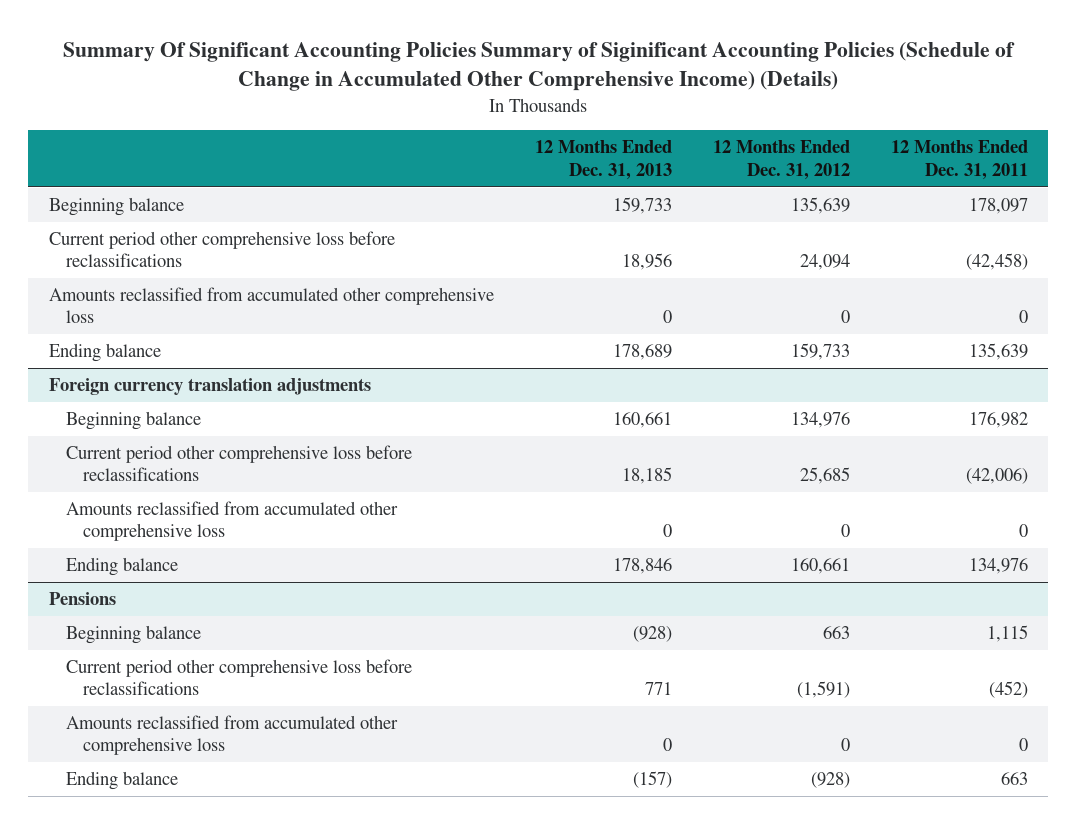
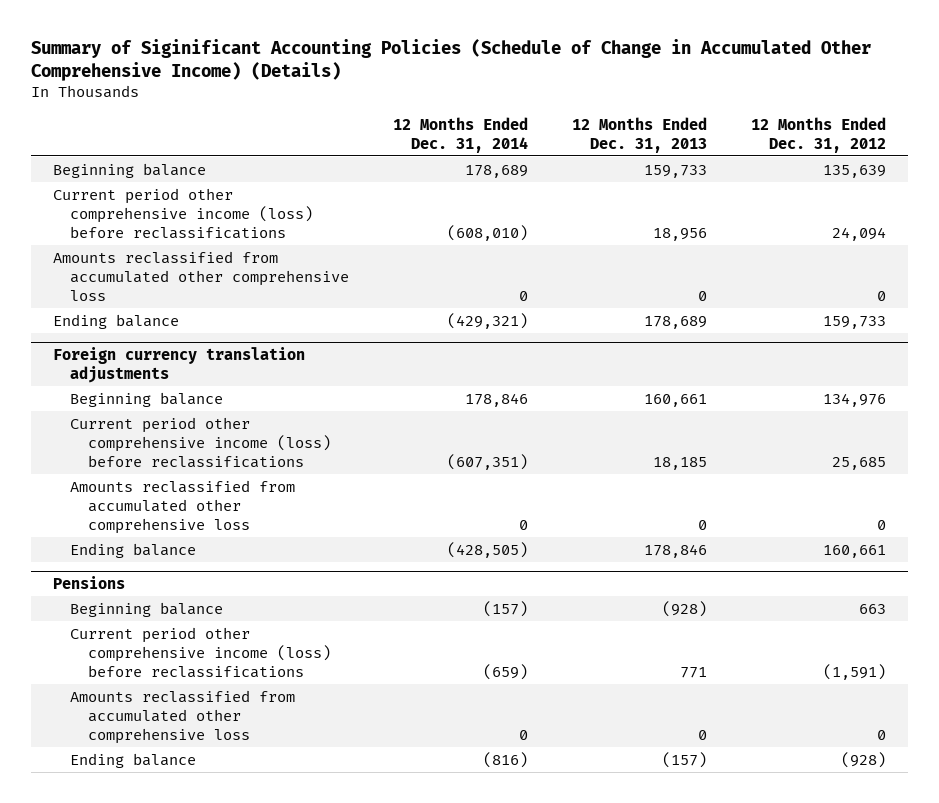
- Summary Of Significant Accounting Policies Summary of Siginificant Accounting Policies (Schedule of Change in Accumulated Other Comprehensive Income) (Details)
+ Summary of Siginificant Accounting Policies (Schedule of Change in Accumulated Other Comprehensive Income) (Details)
- | 12 Months Ended Dec. 31, 2013 | 12 Months Ended Dec. 31, 2012 | 12 Months Ended Dec. 31, 2011
+ | 12 Months Ended Dec. 31, 2014 | 12 Months Ended Dec. 31, 2013 | 12 Months Ended Dec. 31, 2012
- Current period other comprehensive loss before reclassifications | 18,956 | 24,094 | (42,458)
+ Current period other comprehensive income (loss) before reclassifications | (608,010) | 18,956 | 24,094
@ Foreign currency translation adjustments
- Current period other comprehensive loss before reclassifications | 18,185 | 25,685 | (42,006)
+ Current period other comprehensive income (loss) before reclassifications | (607,351) | 18,185 | 25,685
@ Pensions
- Current period other comprehensive loss before reclassifications | 771 | (1,591) | (452)
+ Current period other comprehensive income (loss) before reclassifications | (659) | 771 | (1,591)

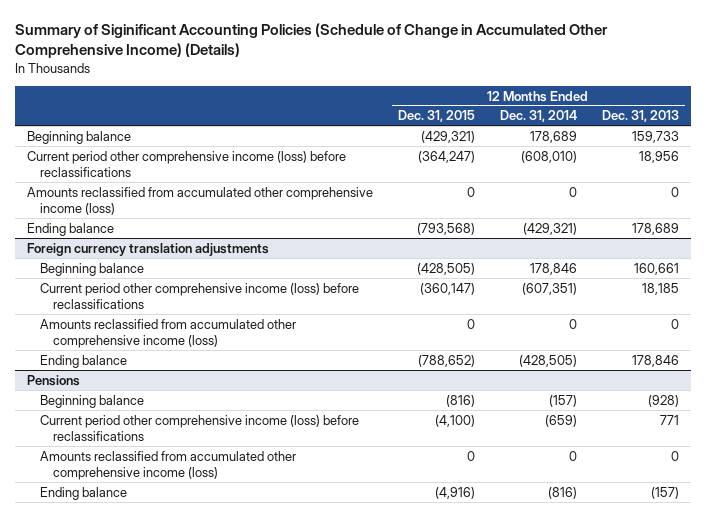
- | 12 Months Ended Dec. 31, 2014 | 12 Months Ended Dec. 31, 2013 | 12 Months Ended Dec. 31, 2012
+ | 12 Months Ended Dec. 31, 2015 | 12 Months Ended Dec. 31, 2014 | 12 Months Ended Dec. 31, 2013
- Amounts reclassified from accumulated other comprehensive loss | 0 | 0 | 0
+ Amounts reclassified from accumulated other comprehensive income (loss) | 0 | 0 | 0
@ Foreign currency translation adjustments
- Amounts reclassified from accumulated other comprehensive loss | 0 | 0 | 0
+ Amounts reclassified from accumulated other comprehensive income (loss) | 0 | 0 | 0
@ Pensions
- Amounts reclassified from accumulated other comprehensive loss | 0 | 0 | 0
+ Amounts reclassified from accumulated other comprehensive income (loss) | 0 | 0 | 0

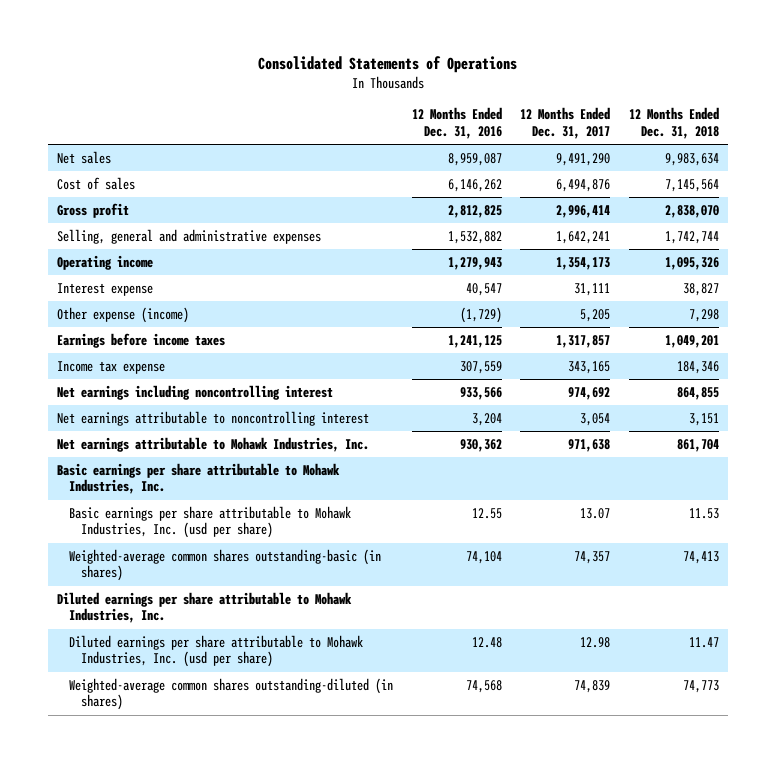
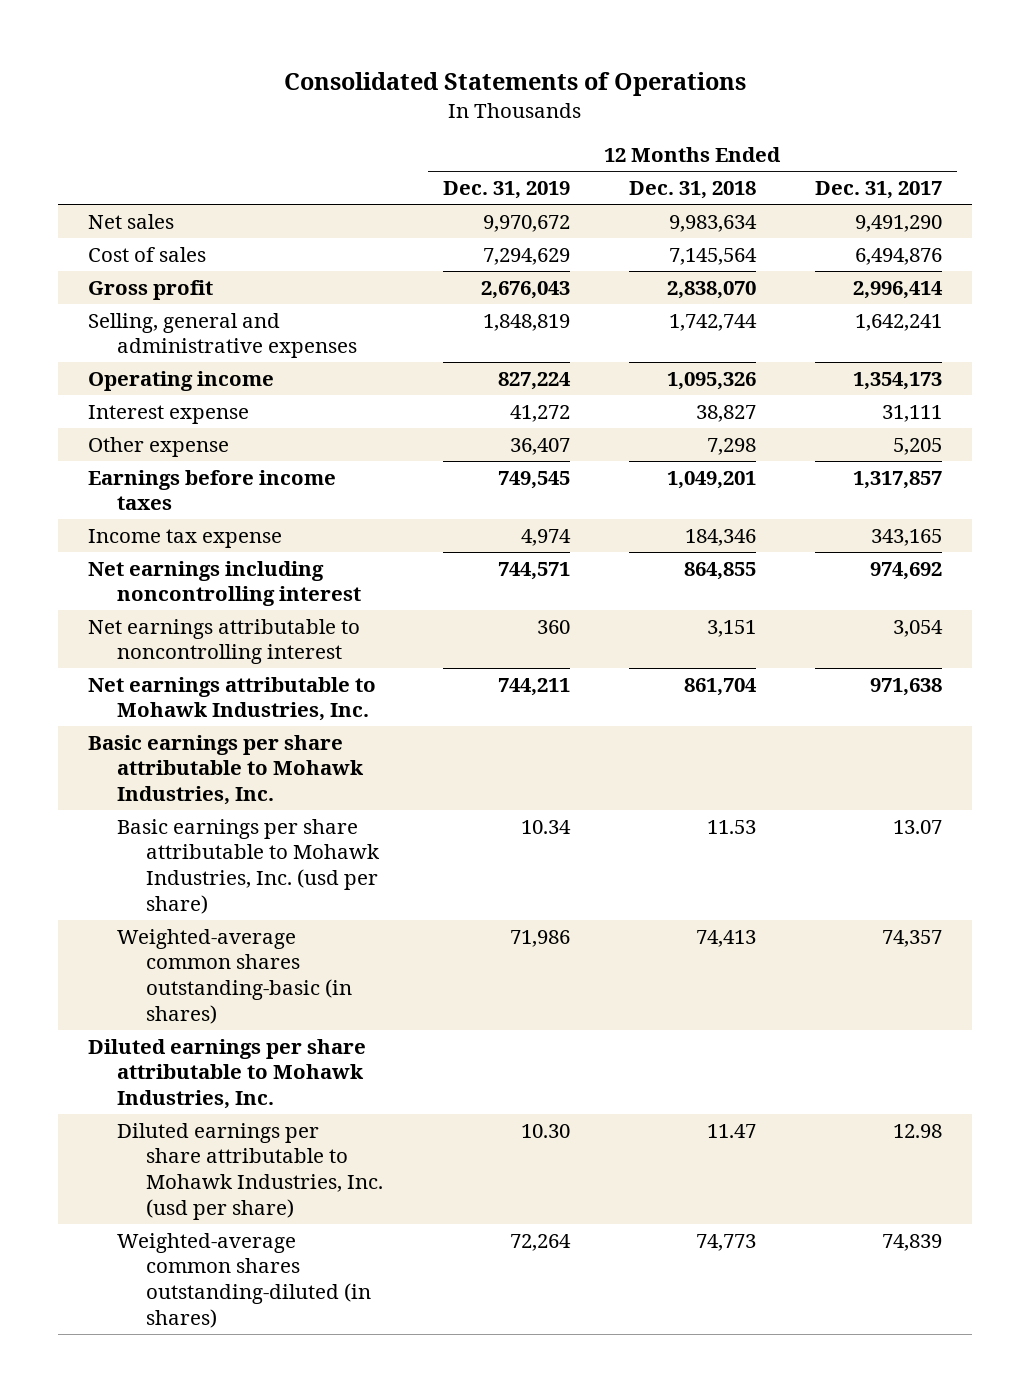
- | 12 Months Ended Dec. 31, 2016 | 12 Months Ended Dec. 31, 2017 | 12 Months Ended Dec. 31, 2018
+ | 12 Months Ended Dec. 31, 2019 | 12 Months Ended Dec. 31, 2018 | 12 Months Ended Dec. 31, 2017
- Other expense (income) | (1,729) | 5,205 | 7,298
+ Other expense | 36,407 | 7,298 | 5,205

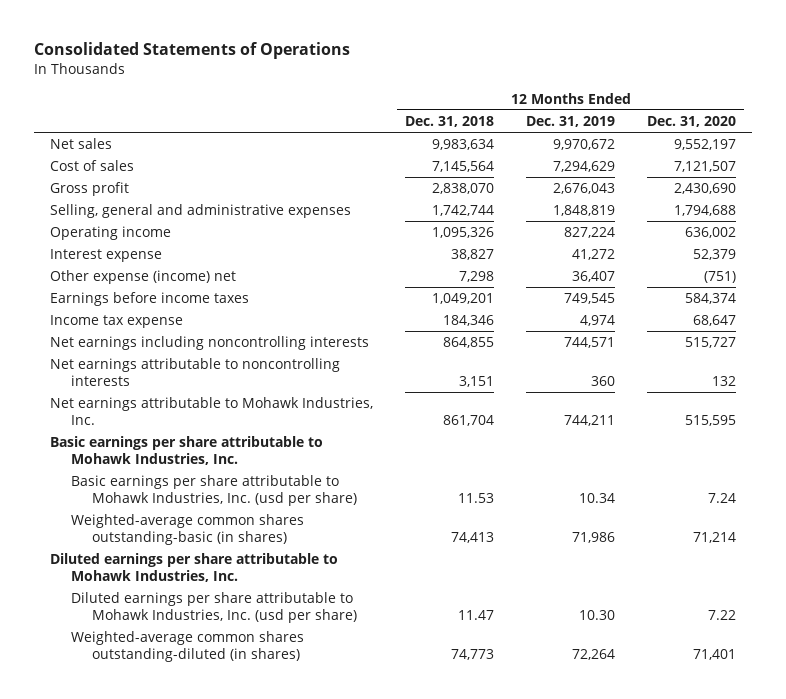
- | 12 Months Ended Dec. 31, 2019 | 12 Months Ended Dec. 31, 2018 | 12 Months Ended Dec. 31, 2017
+ | 12 Months Ended Dec. 31, 2018 | 12 Months Ended Dec. 31, 2019 | 12 Months Ended Dec. 31, 2020
- Other expense | 36,407 | 7,298 | 5,205
+ Other expense (income) net | 7,298 | 36,407 | (751)
- Net earnings including noncontrolling interest | 744,571 | 864,855 | 974,692
- Net earnings attributable to noncontrolling interest | 360 | 3,151 | 3,054
+ Net earnings including noncontrolling interests | 864,855 | 744,571 | 515,727
+ Net earnings attributable to noncontrolling interests | 3,151 | 360 | 132

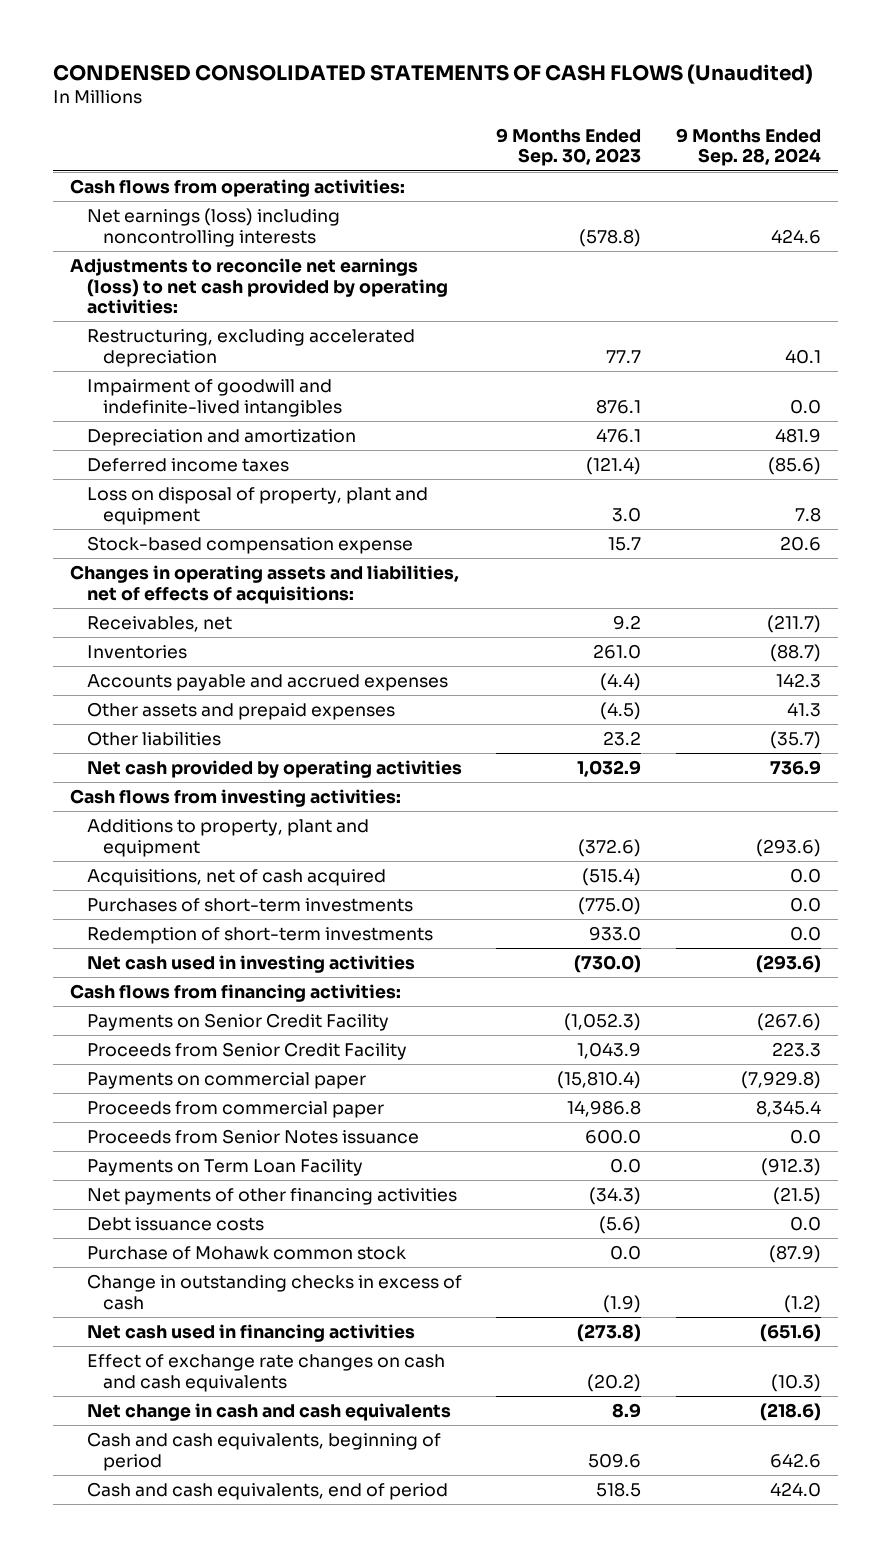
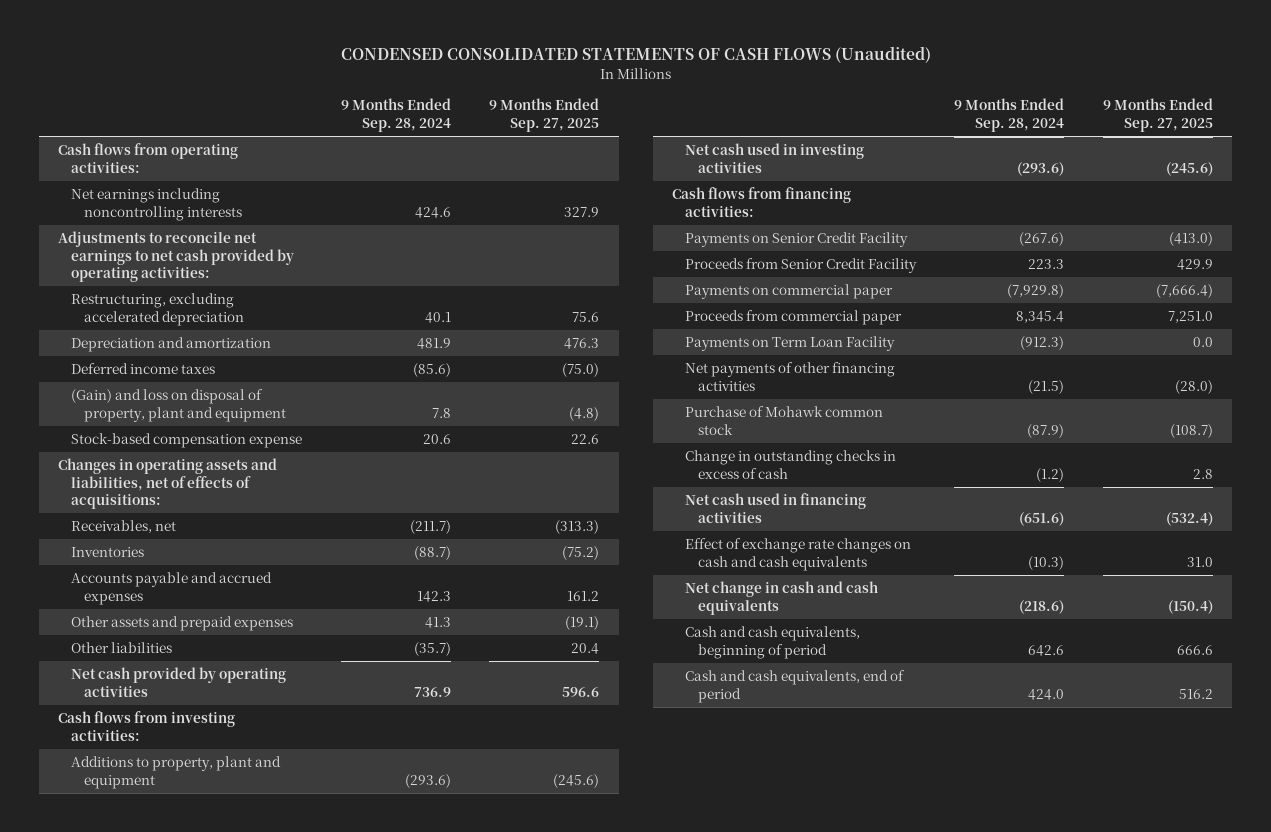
- | 9 Months Ended Sep. 30, 2023 | 9 Months Ended Sep. 28, 2024
+ | 9 Months Ended Sep. 28, 2024 | 9 Months Ended Sep. 27, 2025
- Net earnings (loss) including noncontrolling interests | (578.8) | 424.6
- Adjustments to reconcile net earnings (loss) to net cash provided by operating activities:
+ Net earnings including noncontrolling interests | 424.6 | 327.9
+ Adjustments to reconcile net earnings to net cash provided by operating activities:
- Impairment of goodwill and indefinite-lived intangibles | 876.1 | 0.0
- Loss on disposal of property, plant and equipment | 3.0 | 7.8
+ (Gain) and loss on disposal of property, plant and equipment | 7.8 | (4.8)
- Acquisitions, net of cash acquired | (515.4) | 0.0
- Purchases of short-term investments | (775.0) | 0.0
- Redemption of short-term investments | 933.0 | 0.0
- Proceeds from Senior Notes issuance | 600.0 | 0.0
- Debt issuance costs | (5.6) | 0.0

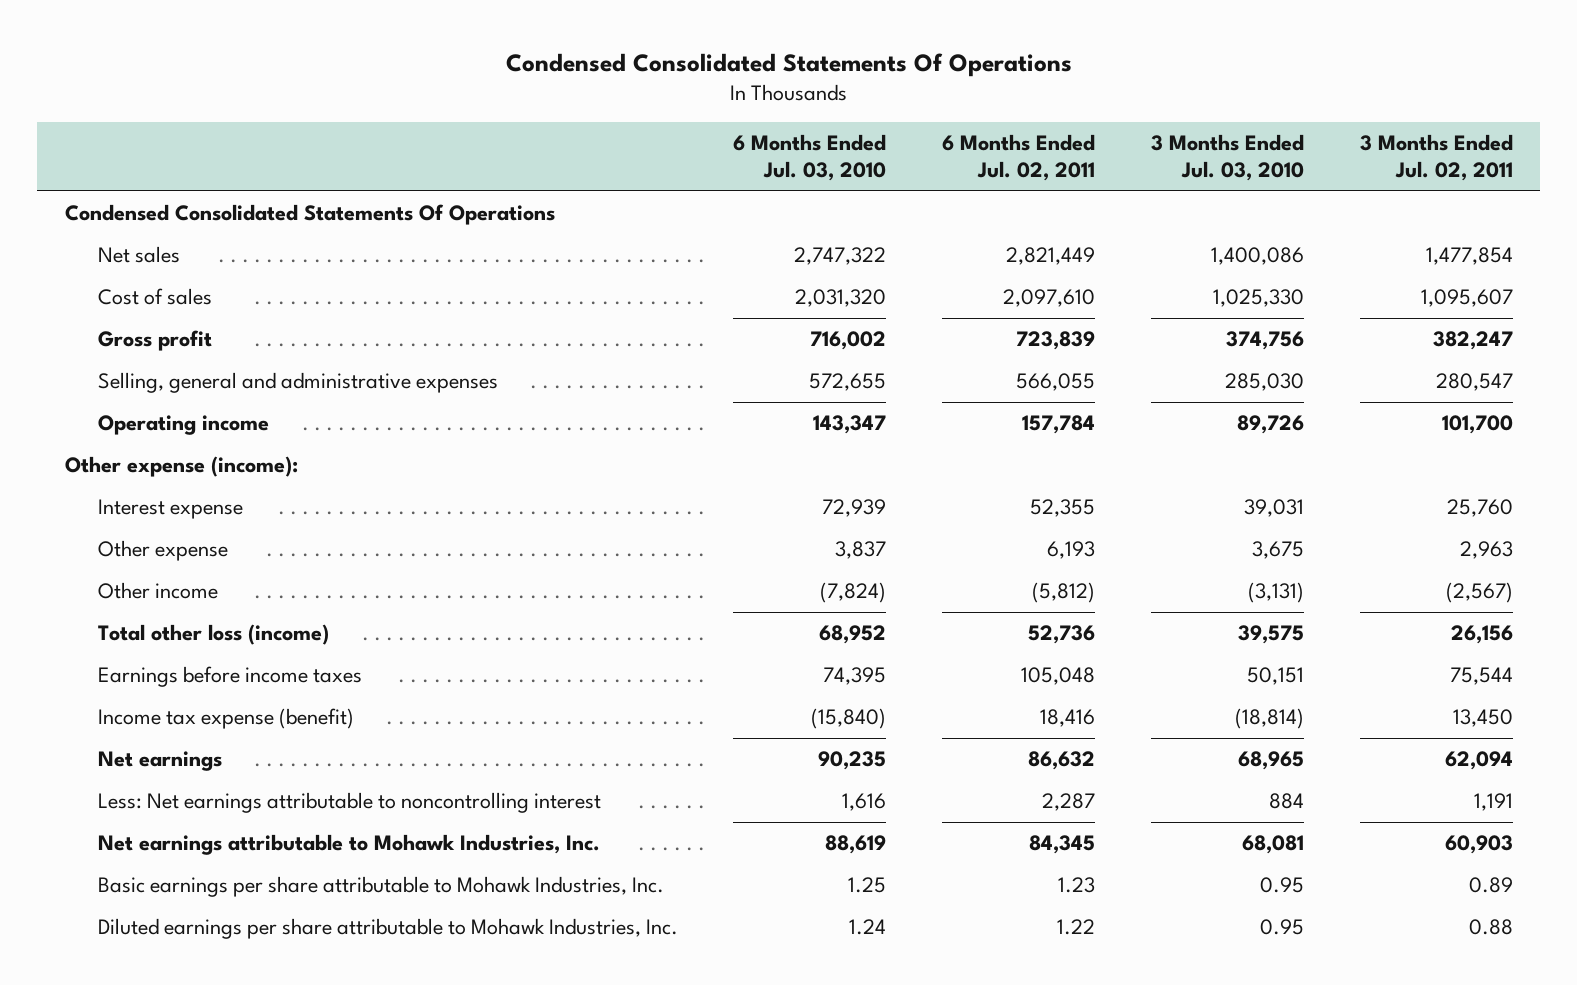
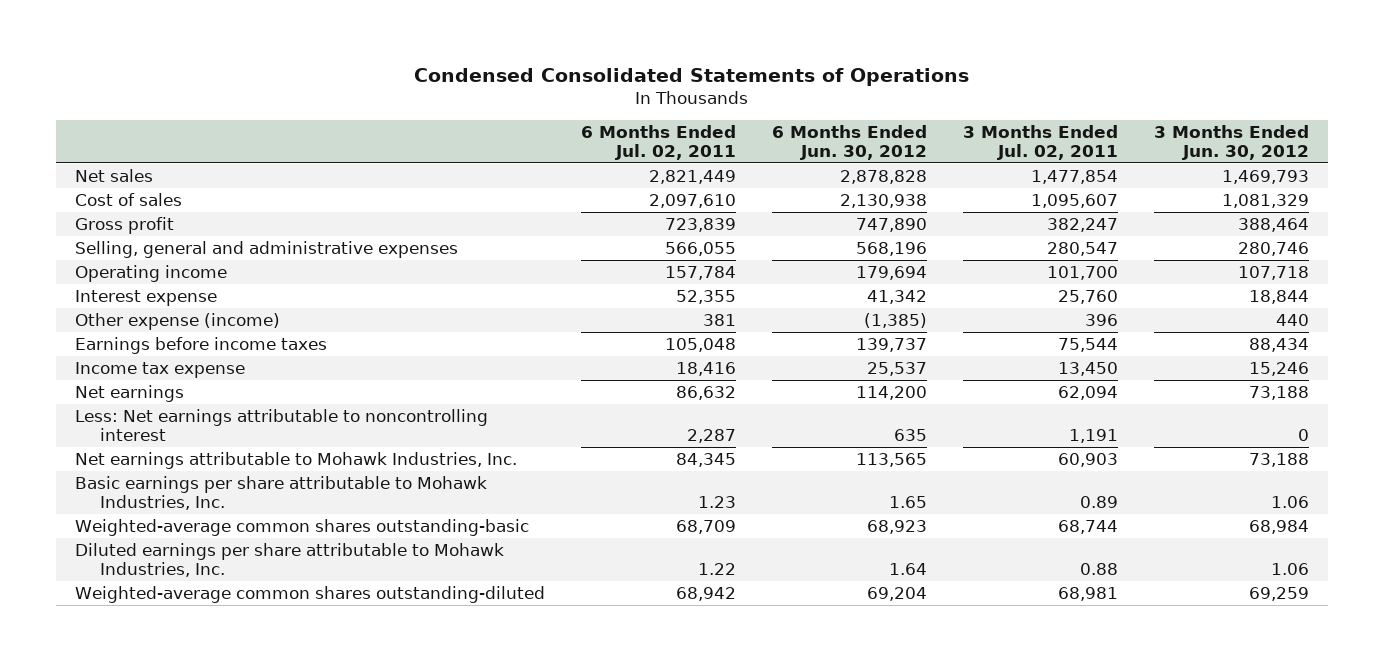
- Condensed Consolidated Statements Of Operations
+ Condensed Consolidated Statements of Operations
- | 6 Months Ended Jul. 03, 2010 | 6 Months Ended Jul. 02, 2011 | 3 Months Ended Jul. 03, 2010 | 3 Months Ended Jul. 02, 2011
+ | 6 Months Ended Jul. 02, 2011 | 6 Months Ended Jun. 30, 2012 | 3 Months Ended Jul. 02, 2011 | 3 Months Ended Jun. 30, 2012
- Condensed Consolidated Statements Of Operations
- Other expense (income):
- Other expense | 3,837 | 6,193 | 3,675 | 2,963
- Other income | (7,824) | (5,812) | (3,131) | (2,567)
- Total other loss (income) | 68,952 | 52,736 | 39,575 | 26,156
+ Other expense (income) | 381 | (1,385) | 396 | 440
- Income tax expense (benefit) | (15,840) | 18,416 | (18,814) | 13,450
+ Income tax expense | 18,416 | 25,537 | 13,450 | 15,246
+ Weighted-average common shares outstanding-basic | 68,709 | 68,923 | 68,744 | 68,984
+ Weighted-average common shares outstanding-diluted | 68,942 | 69,204 | 68,981 | 69,259

